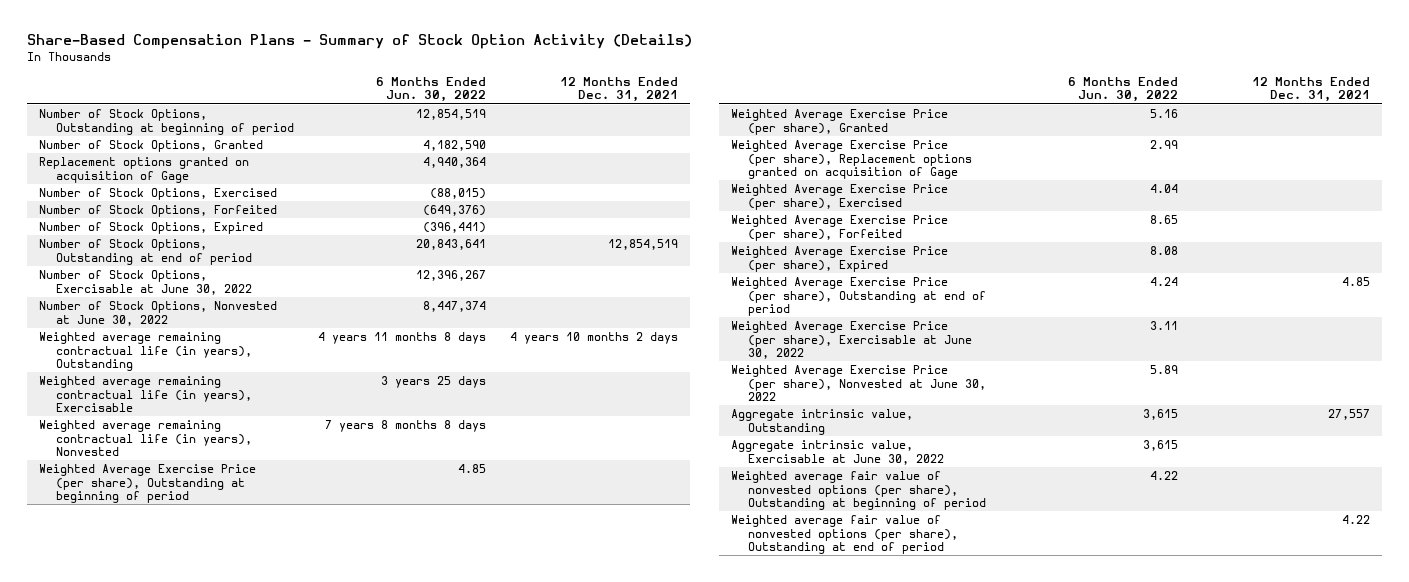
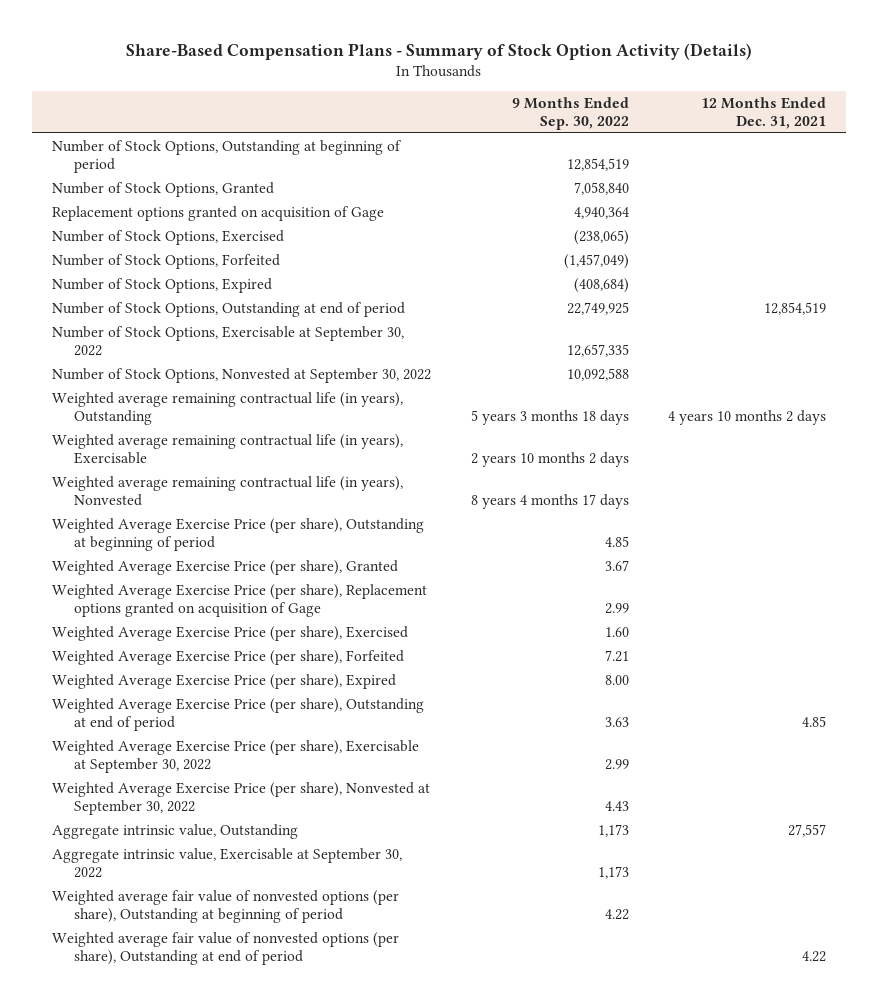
- | 6 Months Ended Jun. 30, 2022 | 12 Months Ended Dec. 31, 2021
+ | 9 Months Ended Sep. 30, 2022 | 12 Months Ended Dec. 31, 2021
- Number of Stock Options, Exercisable at June 30, 2022 | 12,396,267 |
- Number of Stock Options, Nonvested at June 30, 2022 | 8,447,374 |
+ Number of Stock Options, Exercisable at September 30, 2022 | 12,657,335 |
+ Number of Stock Options, Nonvested at September 30, 2022 | 10,092,588 |
- Weighted Average Exercise Price (per share), Exercisable at June 30, 2022 | 3.11 |
- Weighted Average Exercise Price (per share), Nonvested at June 30, 2022 | 5.89 |
+ Weighted Average Exercise Price (per share), Exercisable at September 30, 2022 | 2.99 |
+ Weighted Average Exercise Price (per share), Nonvested at September 30, 2022 | 4.43 |
- Aggregate intrinsic value, Exercisable at June 30, 2022 | 3,615 |
+ Aggregate intrinsic value, Exercisable at September 30, 2022 | 1,173 |

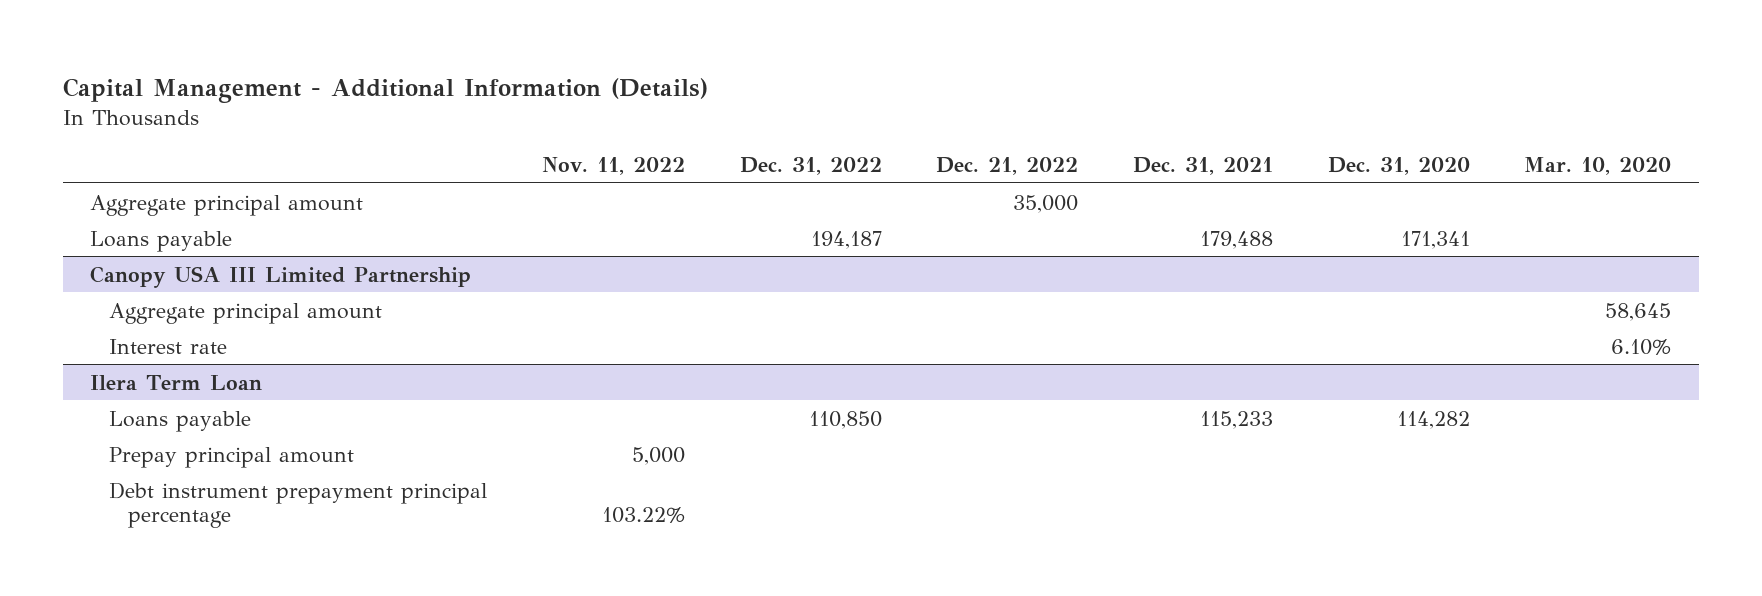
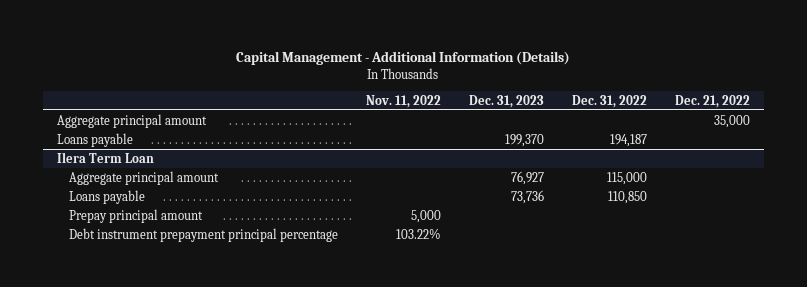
- | Nov. 11, 2022 | Dec. 31, 2022 | Dec. 21, 2022 | Dec. 31, 2021 | Dec. 31, 2020 | Mar. 10, 2020
+ | Nov. 11, 2022 | Dec. 31, 2023 | Dec. 31, 2022 | Dec. 21, 2022
- Canopy USA III Limited Partnership
- Aggregate principal amount | | | | | | 58,645
- Interest rate | | | | | | 6.10%
@ Ilera Term Loan
+ Aggregate principal amount | | 76,927 | 115,000 |

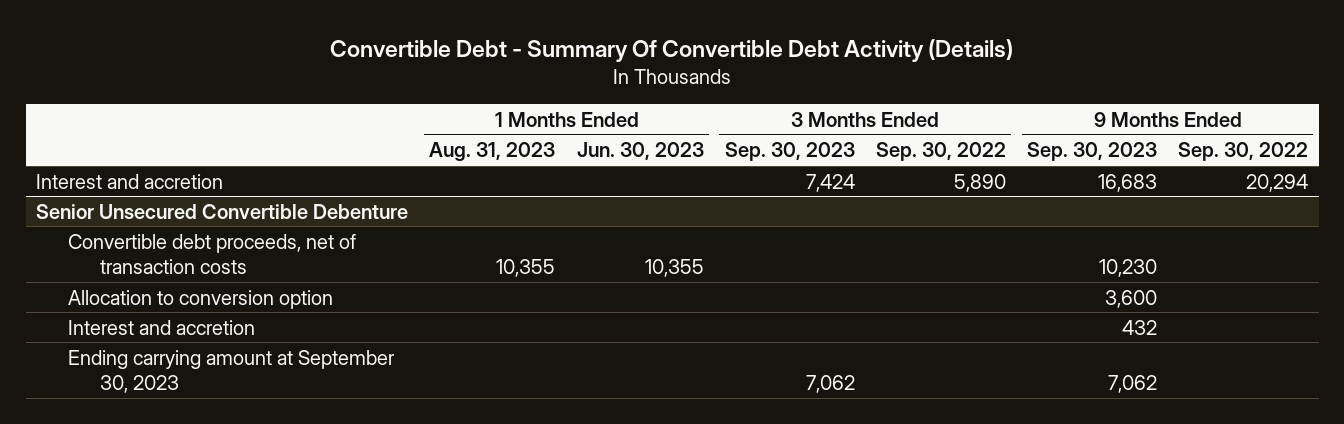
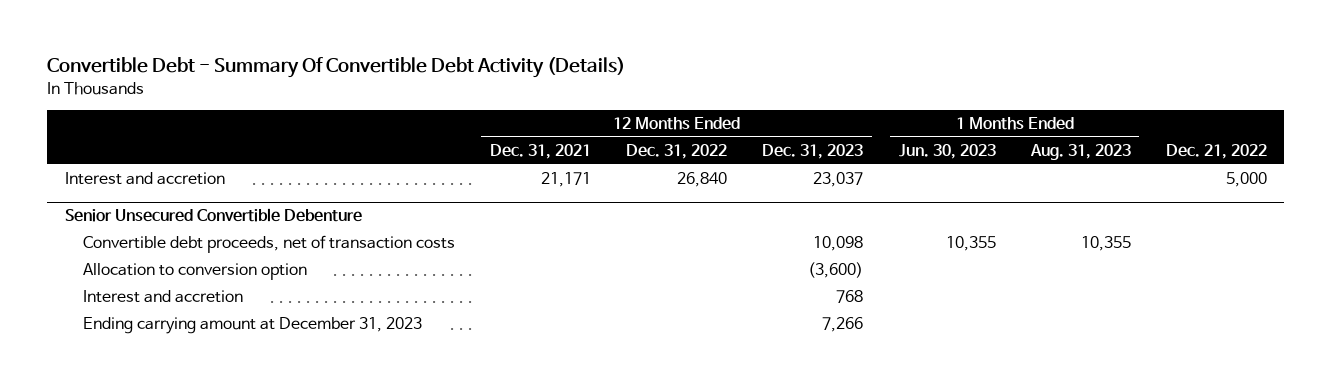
- | 1 Months Ended Aug. 31, 2023 | 1 Months Ended Jun. 30, 2023 | 3 Months Ended Sep. 30, 2023 | 3 Months Ended Sep. 30, 2022 | 9 Months Ended Sep. 30, 2023 | 9 Months Ended Sep. 30, 2022
+ | 12 Months Ended Dec. 31, 2021 | 12 Months Ended Dec. 31, 2022 | 12 Months Ended Dec. 31, 2023 | 1 Months Ended Jun. 30, 2023 | 1 Months Ended Aug. 31, 2023 | Dec. 21, 2022
@ Senior Unsecured Convertible Debenture
- Ending carrying amount at September 30, 2023 | | | 7,062 | | 7,062 |
+ Ending carrying amount at December 31, 2023 | | | 7,266 | | |

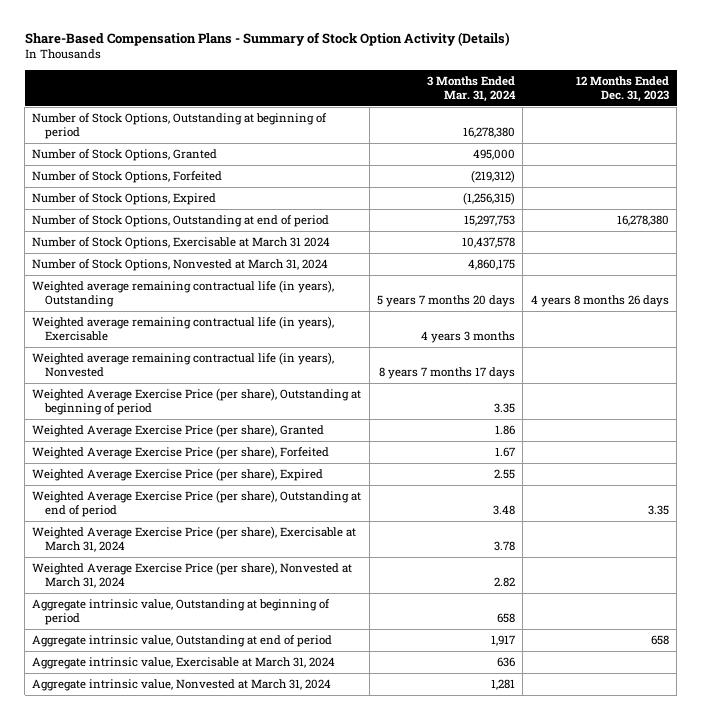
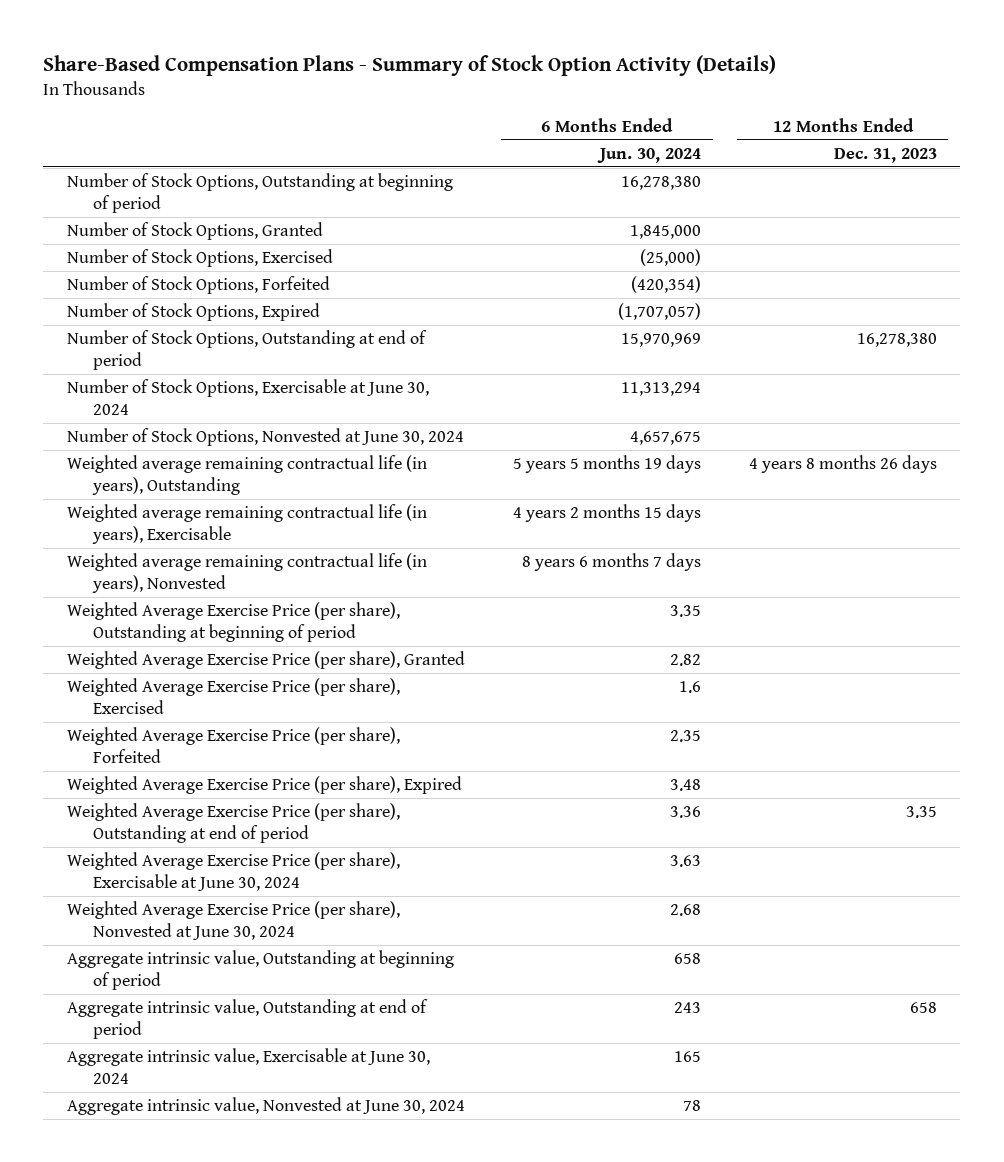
- | 3 Months Ended Mar. 31, 2024 | 12 Months Ended Dec. 31, 2023
+ | 6 Months Ended Jun. 30, 2024 | 12 Months Ended Dec. 31, 2023
+ Number of Stock Options, Exercised | (25,000) |
- Number of Stock Options, Exercisable at March 31 2024 | 10,437,578 |
- Number of Stock Options, Nonvested at March 31, 2024 | 4,860,175 |
+ Number of Stock Options, Exercisable at June 30, 2024 | 11,313,294 |
+ Number of Stock Options, Nonvested at June 30, 2024 | 4,657,675 |
+ Weighted Average Exercise Price (per share), Exercised | 1.6 |
- Weighted Average Exercise Price (per share), Exercisable at March 31, 2024 | 3.78 |
- Weighted Average Exercise Price (per share), Nonvested at March 31, 2024 | 2.82 |
+ Weighted Average Exercise Price (per share), Exercisable at June 30, 2024 | 3.63 |
+ Weighted Average Exercise Price (per share), Nonvested at June 30, 2024 | 2.68 |
- Aggregate intrinsic value, Exercisable at March 31, 2024 | 636 |
- Aggregate intrinsic value, Nonvested at March 31, 2024 | 1,281 |
+ Aggregate intrinsic value, Exercisable at June 30, 2024 | 165 |
+ Aggregate intrinsic value, Nonvested at June 30, 2024 | 78 |

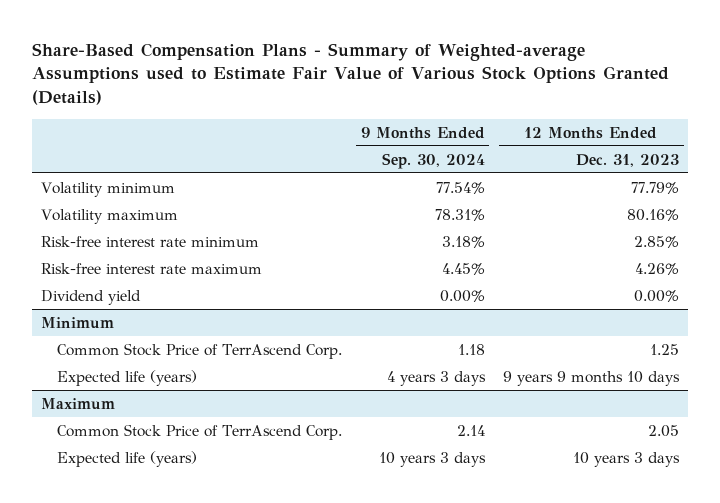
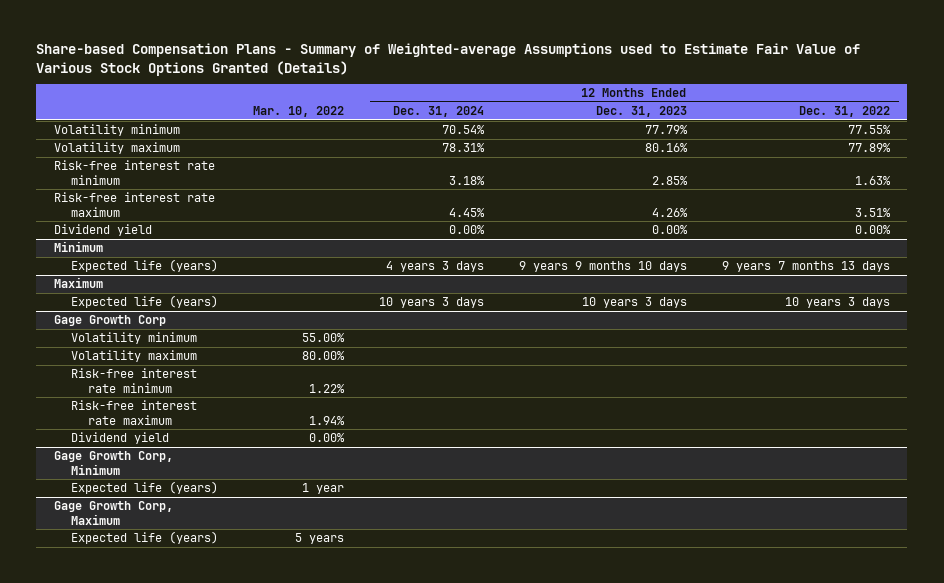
- Share-Based Compensation Plans - Summary of Weighted-average Assumptions used to Estimate Fair Value of Various Stock Options Granted (Details)
+ Share-based Compensation Plans - Summary of Weighted-average Assumptions used to Estimate Fair Value of Various Stock Options Granted (Details)
- | 9 Months Ended Sep. 30, 2024 | 12 Months Ended Dec. 31, 2023
+ | Mar. 10, 2022 | 12 Months Ended Dec. 31, 2024 | 12 Months Ended Dec. 31, 2023 | 12 Months Ended Dec. 31, 2022
@ Minimum
- Common Stock Price of TerrAscend Corp. | 1.18 | 1.25
@ Maximum
- Common Stock Price of TerrAscend Corp. | 2.14 | 2.05
+ Gage Growth Corp
+ Volatility minimum | 55.00% | | |
+ Volatility maximum | 80.00% | | |
+ Risk-free interest rate minimum | 1.22% | | |
+ Risk-free interest rate maximum | 1.94% | | |
+ Dividend yield | 0.00% | | |
+ Gage Growth Corp, Minimum
+ Expected life (years) | 1 year | | |
+ Gage Growth Corp, Maximum
+ Expected life (years) | 5 years | | |

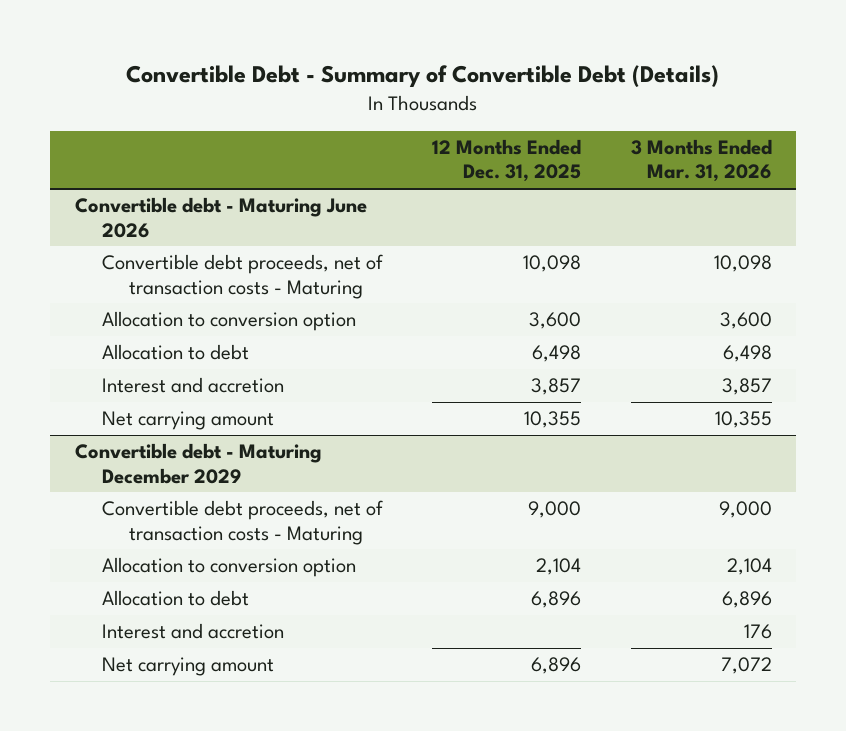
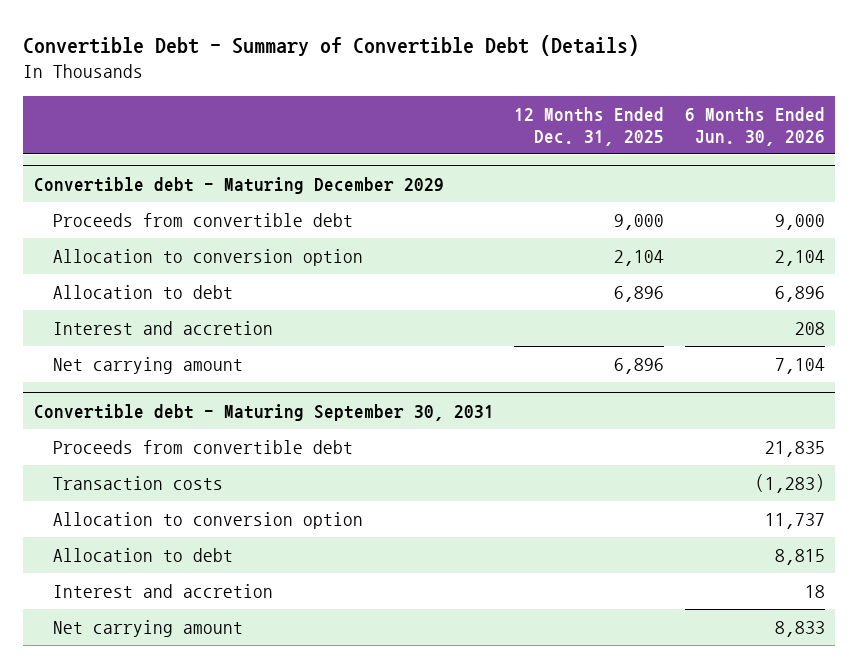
- | 12 Months Ended Dec. 31, 2025 | 3 Months Ended Mar. 31, 2026
+ | 12 Months Ended Dec. 31, 2025 | 6 Months Ended Jun. 30, 2026
- Convertible debt - Maturing June 2026
- Convertible debt proceeds, net of transaction costs - Maturing | 10,098 | 10,098
- Allocation to conversion option | 3,600 | 3,600
- Allocation to debt | 6,498 | 6,498
- Interest and accretion | 3,857 | 3,857
- Net carrying amount | 10,355 | 10,355
@ Convertible debt - Maturing December 2029
- Convertible debt proceeds, net of transaction costs - Maturing | 9,000 | 9,000
+ Proceeds from convertible debt | 9,000 | 9,000
+ Convertible debt - Maturing September 30, 2031
+ Proceeds from convertible debt | | 21,835
+ Transaction costs | | (1,283)
+ Allocation to conversion option | | 11,737
+ Allocation to debt | | 8,815
+ Interest and accretion | | 18
+ Net carrying amount | | 8,833

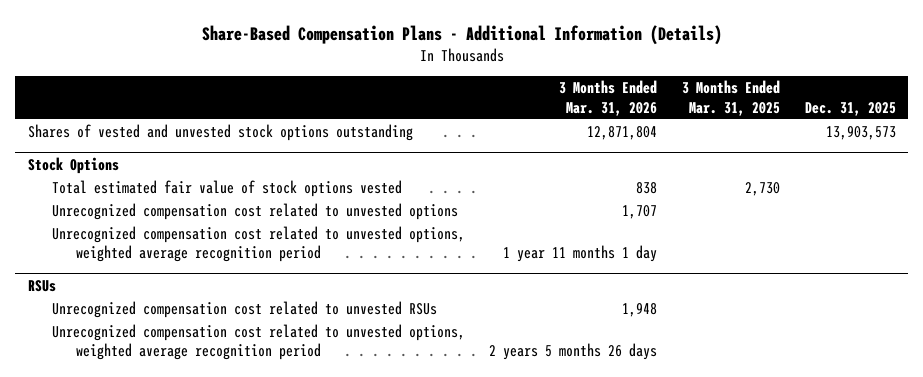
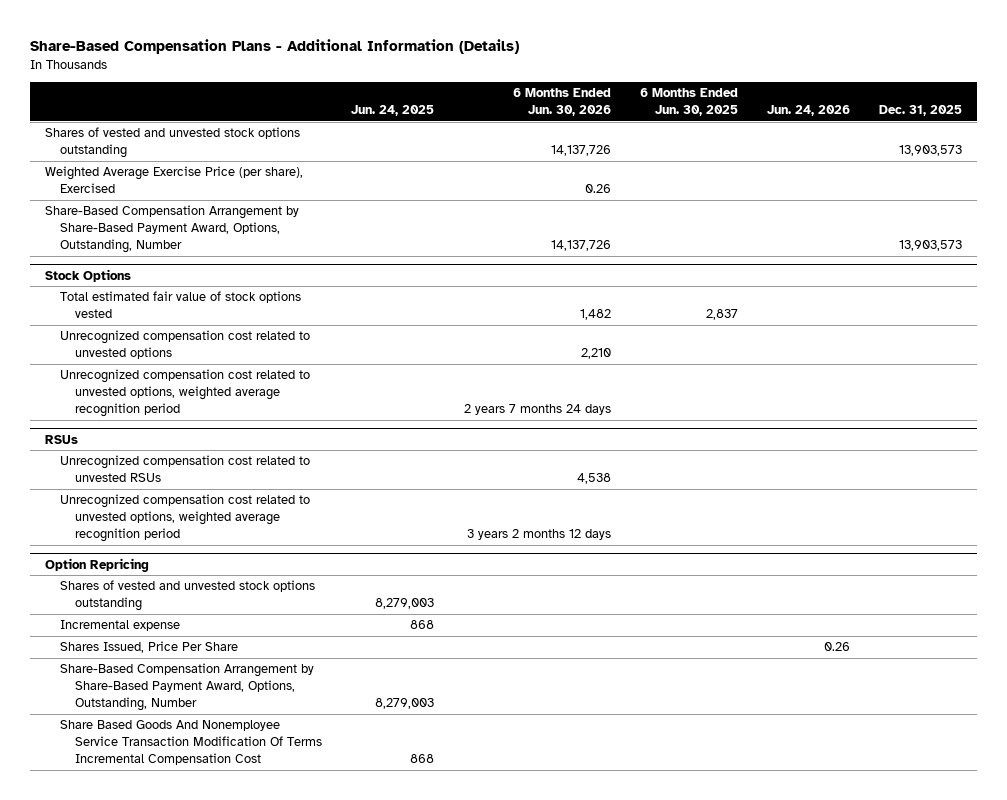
- | 3 Months Ended Mar. 31, 2026 | 3 Months Ended Mar. 31, 2025 | Dec. 31, 2025
+ | Jun. 24, 2025 | 6 Months Ended Jun. 30, 2026 | 6 Months Ended Jun. 30, 2025 | Jun. 24, 2026 | Dec. 31, 2025
+ Weighted Average Exercise Price (per share), Exercised | | 0.26 | | |
+ Share-Based Compensation Arrangement by Share-Based Payment Award, Options, Outstanding, Number | | 14,137,726 | | | 13,903,573
+ Option Repricing
+ Shares of vested and unvested stock options outstanding | 8,279,003 | | | |
+ Incremental expense | 868 | | | |
+ Shares Issued, Price Per Share | | | | 0.26 |
+ Share-Based Compensation Arrangement by Share-Based Payment Award, Options, Outstanding, Number | 8,279,003 | | | |
+ Share Based Goods And Nonemployee Service Transaction Modification Of Terms Incremental Compensation Cost | 868 | | | |

